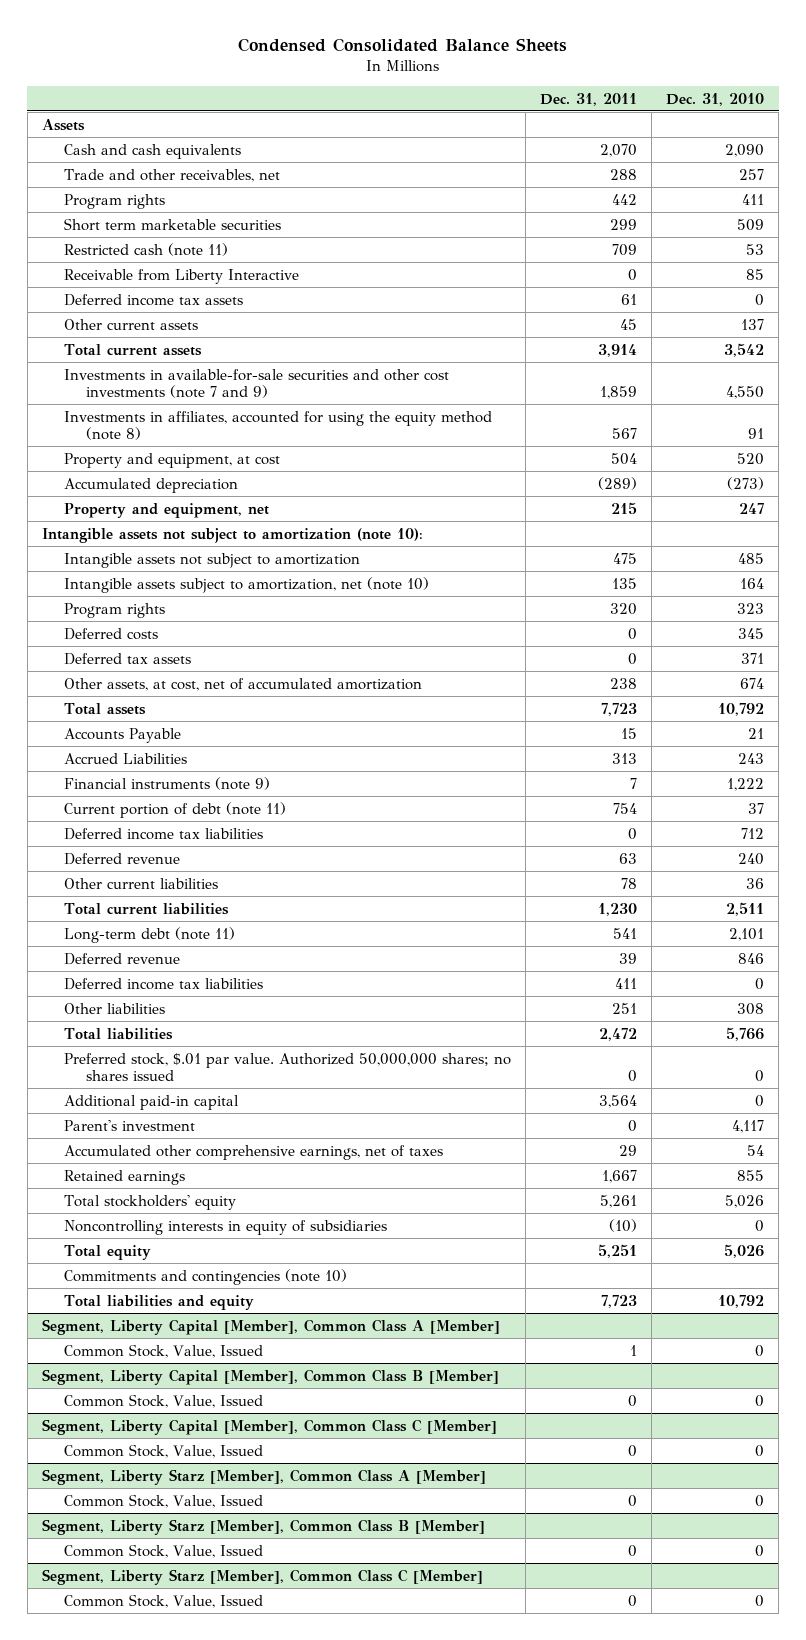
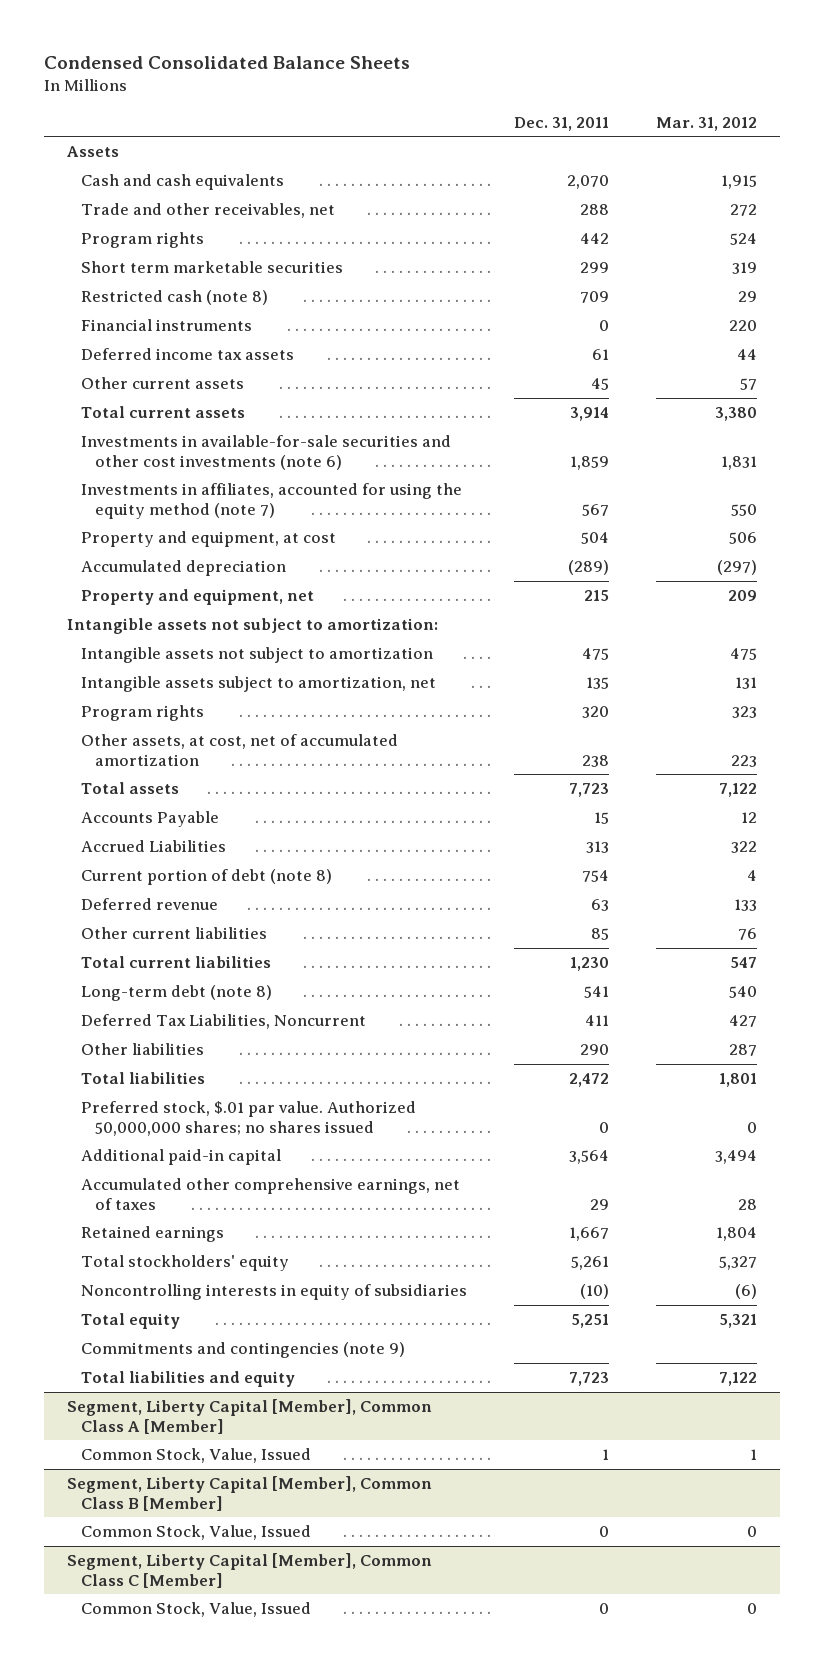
- | Dec. 31, 2011 | Dec. 31, 2010
+ | Dec. 31, 2011 | Mar. 31, 2012
- Restricted cash (note 11) | 709 | 53
- Receivable from Liberty Interactive | 0 | 85
+ Restricted cash (note 8) | 709 | 29
+ Financial instruments | 0 | 220
- Investments in available-for-sale securities and other cost investments (note 7 and 9) | 1,859 | 4,550
- Investments in affiliates, accounted for using the equity method (note 8) | 567 | 91
+ Investments in available-for-sale securities and other cost investments (note 6) | 1,859 | 1,831
+ Investments in affiliates, accounted for using the equity method (note 7) | 567 | 550
- Intangible assets not subject to amortization (note 10):
+ Intangible assets not subject to amortization:
- Intangible assets subject to amortization, net (note 10) | 135 | 164
+ Intangible assets subject to amortization, net | 135 | 131
- Deferred costs | 0 | 345
- Deferred tax assets | 0 | 371
- Financial instruments (note 9) | 7 | 1,222
- Current portion of debt (note 11) | 754 | 37
- Deferred income tax liabilities | 0 | 712
+ Current portion of debt (note 8) | 754 | 4
- Other current liabilities | 78 | 36
+ Other current liabilities | 85 | 76
- Long-term debt (note 11) | 541 | 2,101
- Deferred revenue | 39 | 846
- Deferred income tax liabilities | 411 | 0
- Other liabilities | 251 | 308
+ Long-term debt (note 8) | 541 | 540
+ Deferred Tax Liabilities, Noncurrent | 411 | 427
+ Other liabilities | 290 | 287
- Parent's investment | 0 | 4,117
- Commitments and contingencies (note 10)
+ Commitments and contingencies (note 9)
- Segment, Liberty Starz [Member], Common Class A [Member]
- Common Stock, Value, Issued | 0 | 0
- Segment, Liberty Starz [Member], Common Class B [Member]
- Common Stock, Value, Issued | 0 | 0
- Segment, Liberty Starz [Member], Common Class C [Member]
- Common Stock, Value, Issued | 0 | 0

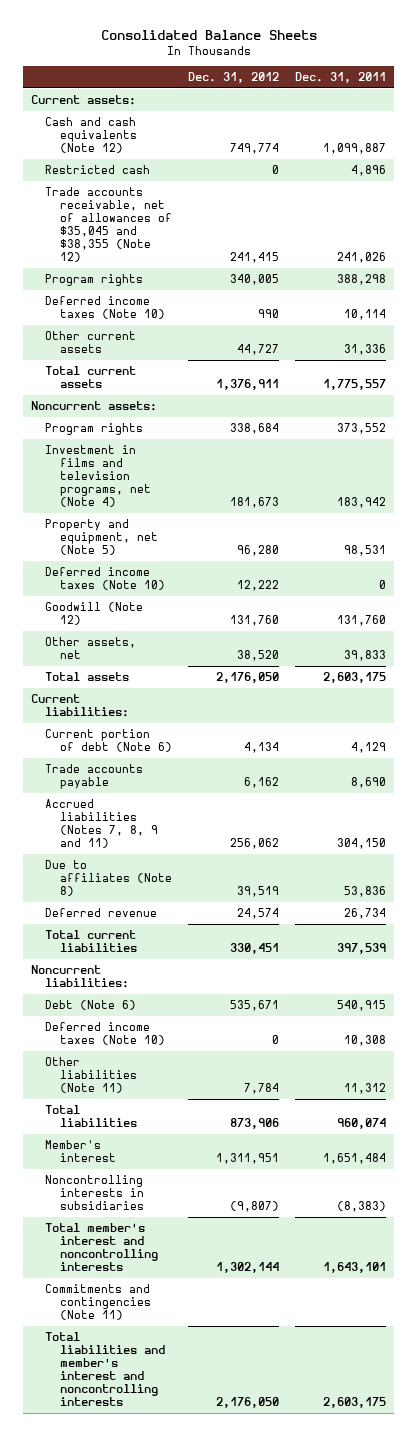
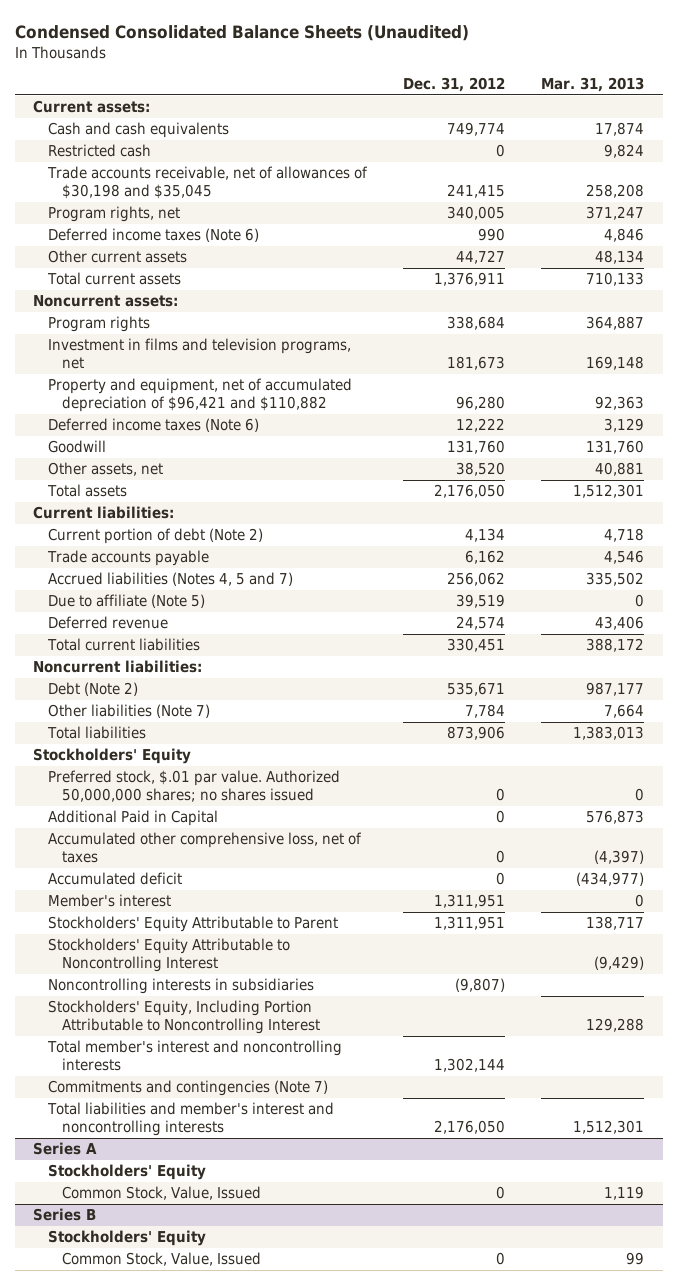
- Consolidated Balance Sheets
+ Condensed Consolidated Balance Sheets (Unaudited)
- | Dec. 31, 2012 | Dec. 31, 2011
+ | Dec. 31, 2012 | Mar. 31, 2013
- Cash and cash equivalents (Note 12) | 749,774 | 1,099,887
+ Cash and cash equivalents | 749,774 | 17,874
- Trade accounts receivable, net of allowances of $35,045 and $38,355 (Note 12) | 241,415 | 241,026
- Program rights | 340,005 | 388,298
- Deferred income taxes (Note 10) | 990 | 10,114
+ Trade accounts receivable, net of allowances of $30,198 and $35,045 | 241,415 | 258,208
+ Program rights, net | 340,005 | 371,247
+ Deferred income taxes (Note 6) | 990 | 4,846
- Investment in films and television programs, net (Note 4) | 181,673 | 183,942
- Property and equipment, net (Note 5) | 96,280 | 98,531
- Deferred income taxes (Note 10) | 12,222 | 0
- Goodwill (Note 12) | 131,760 | 131,760
+ Investment in films and television programs, net | 181,673 | 169,148
+ Property and equipment, net of accumulated depreciation of $96,421 and $110,882 | 96,280 | 92,363
+ Deferred income taxes (Note 6) | 12,222 | 3,129
+ Goodwill | 131,760 | 131,760
- Current portion of debt (Note 6) | 4,134 | 4,129
+ Current portion of debt (Note 2) | 4,134 | 4,718
- Accrued liabilities (Notes 7, 8, 9 and 11) | 256,062 | 304,150
- Due to affiliates (Note 8) | 39,519 | 53,836
+ Accrued liabilities (Notes 4, 5 and 7) | 256,062 | 335,502
+ Due to affiliate (Note 5) | 39,519 | 0
- Debt (Note 6) | 535,671 | 540,915
- Deferred income taxes (Note 10) | 0 | 10,308
- Other liabilities (Note 11) | 7,784 | 11,312
+ Debt (Note 2) | 535,671 | 987,177
+ Other liabilities (Note 7) | 7,784 | 7,664
+ Stockholders' Equity
+ Preferred stock, $.01 par value. Authorized 50,000,000 shares; no shares issued | 0 | 0
+ Additional Paid in Capital | 0 | 576,873
+ Accumulated other comprehensive loss, net of taxes | 0 | (4,397)
+ Accumulated deficit | 0 | (434,977)
+ Stockholders' Equity Attributable to Parent | 1,311,951 | 138,717
+ Stockholders' Equity Attributable to Noncontrolling Interest | | (9,429)
+ Stockholders' Equity, Including Portion Attributable to Noncontrolling Interest | | 129,288
- Commitments and contingencies (Note 11)
+ Commitments and contingencies (Note 7)
+ Series A
+ Stockholders' Equity
+ Common Stock, Value, Issued | 0 | 1,119
+ Series B
+ Stockholders' Equity
+ Common Stock, Value, Issued | 0 | 99

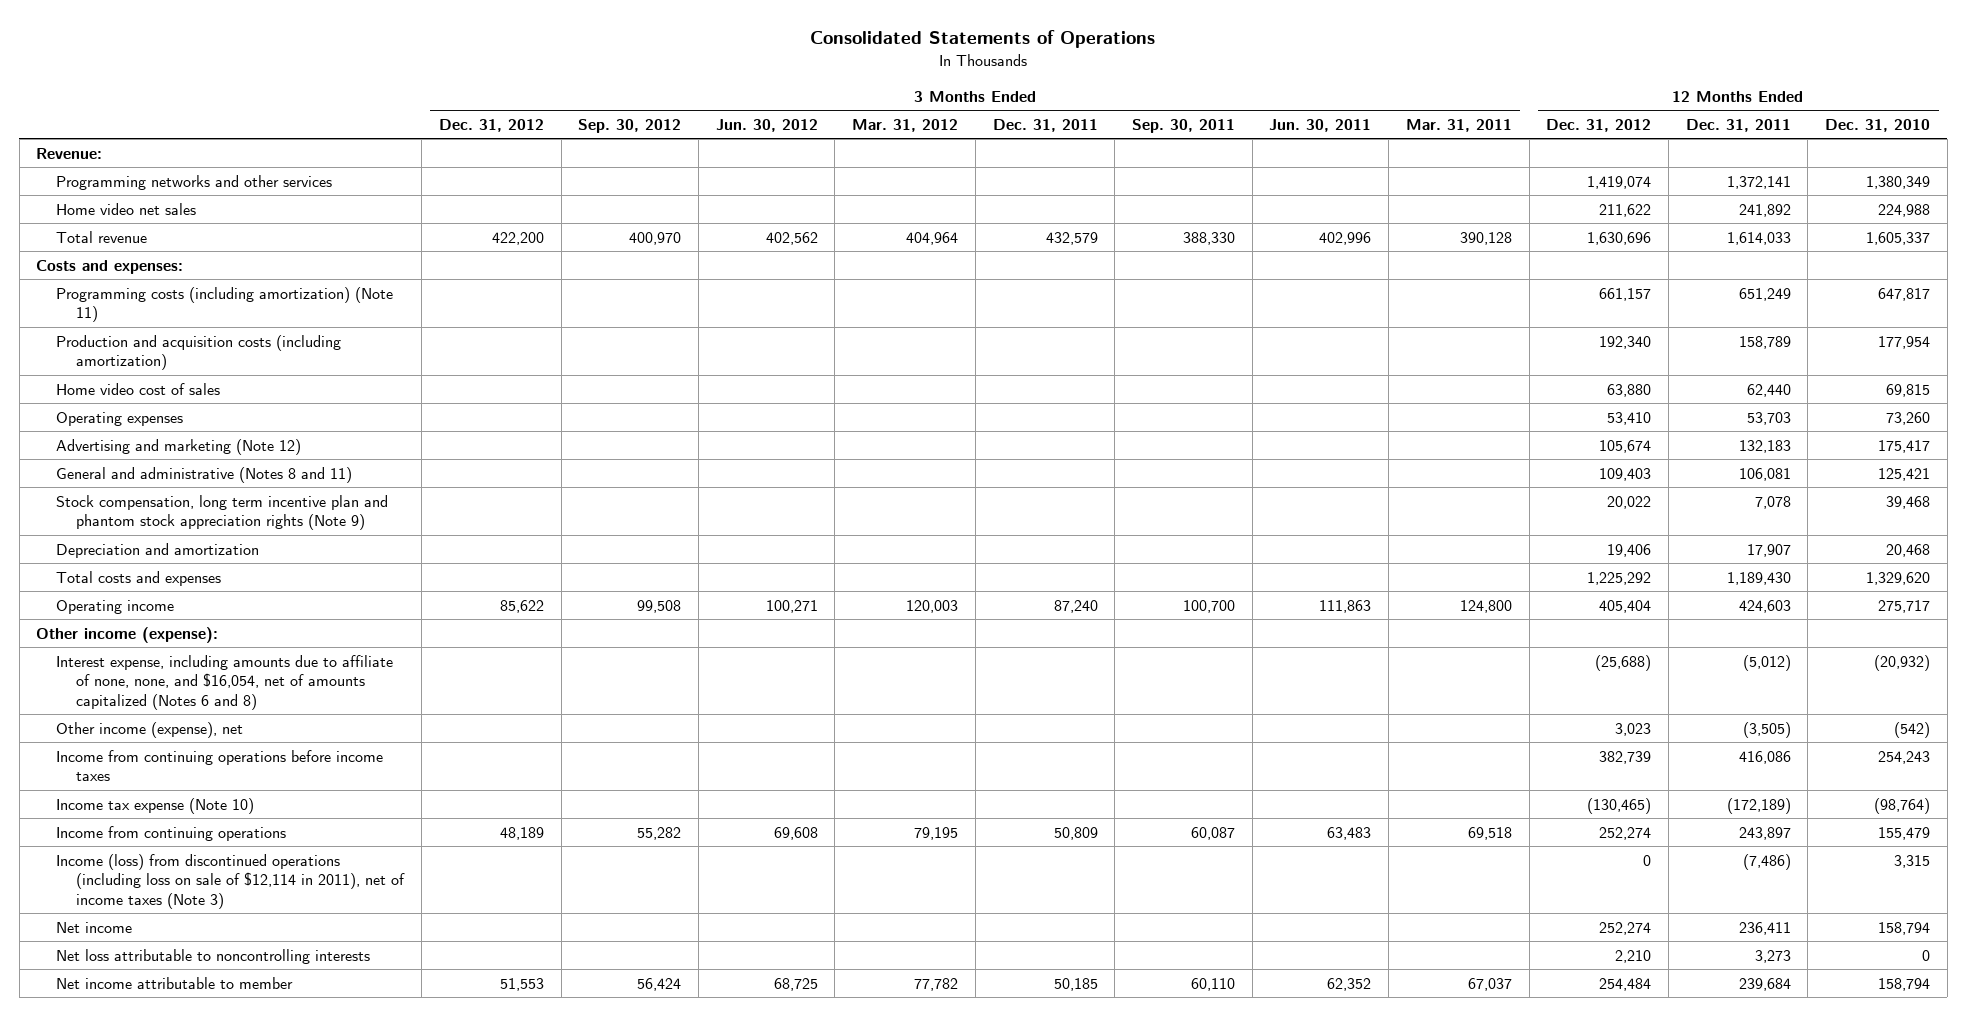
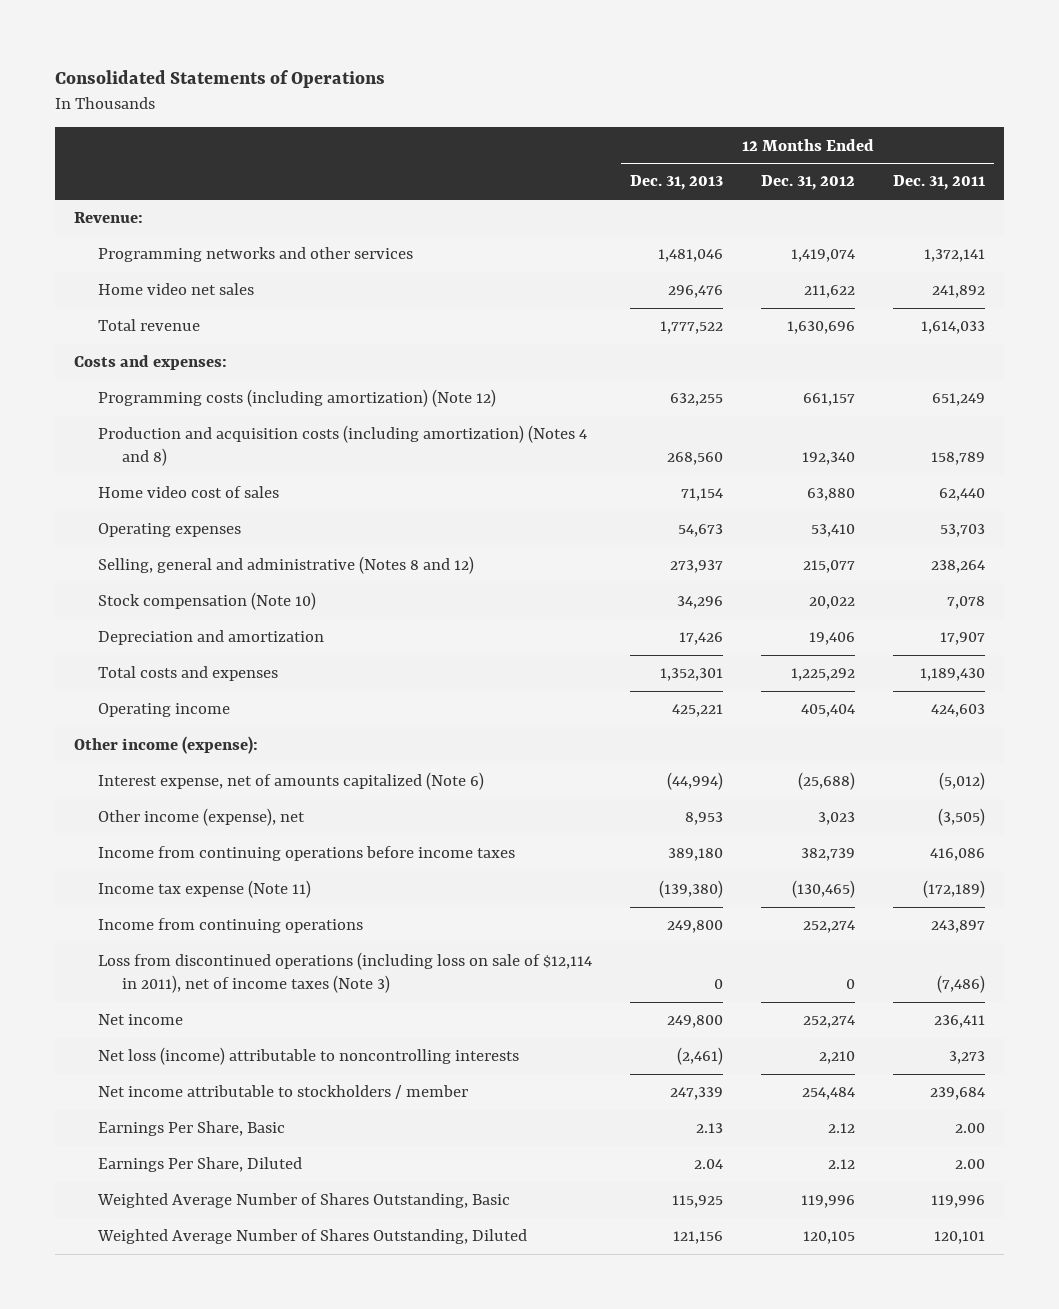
- | 3 Months Ended Dec. 31, 2012 | 3 Months Ended Sep. 30, 2012 | 3 Months Ended Jun. 30, 2012 | 3 Months Ended Mar. 31, 2012 | 3 Months Ended Dec. 31, 2011 | 3 Months Ended Sep. 30, 2011 | 3 Months Ended Jun. 30, 2011 | 3 Months Ended Mar. 31, 2011 | 12 Months Ended Dec. 31, 2012 | 12 Months Ended Dec. 31, 2011 | 12 Months Ended Dec. 31, 2010
+ | 12 Months Ended Dec. 31, 2013 | 12 Months Ended Dec. 31, 2012 | 12 Months Ended Dec. 31, 2011
- Programming costs (including amortization) (Note 11) | | | | | | | | | 661,157 | 651,249 | 647,817
- Production and acquisition costs (including amortization) | | | | | | | | | 192,340 | 158,789 | 177,954
+ Programming costs (including amortization) (Note 12) | 632,255 | 661,157 | 651,249
+ Production and acquisition costs (including amortization) (Notes 4 and 8) | 268,560 | 192,340 | 158,789
- Advertising and marketing (Note 12) | | | | | | | | | 105,674 | 132,183 | 175,417
- General and administrative (Notes 8 and 11) | | | | | | | | | 109,403 | 106,081 | 125,421
- Stock compensation, long term incentive plan and phantom stock appreciation rights (Note 9) | | | | | | | | | 20,022 | 7,078 | 39,468
+ Selling, general and administrative (Notes 8 and 12) | 273,937 | 215,077 | 238,264
+ Stock compensation (Note 10) | 34,296 | 20,022 | 7,078
- Interest expense, including amounts due to affiliate of none, none, and $16,054, net of amounts capitalized (Notes 6 and 8) | | | | | | | | | (25,688) | (5,012) | (20,932)
+ Interest expense, net of amounts capitalized (Note 6) | (44,994) | (25,688) | (5,012)
- Income tax expense (Note 10) | | | | | | | | | (130,465) | (172,189) | (98,764)
+ Income tax expense (Note 11) | (139,380) | (130,465) | (172,189)
- Income (loss) from discontinued operations (including loss on sale of $12,114 in 2011), net of income taxes (Note 3) | | | | | | | | | 0 | (7,486) | 3,315
+ Loss from discontinued operations (including loss on sale of $12,114 in 2011), net of income taxes (Note 3) | 0 | 0 | (7,486)
- Net loss attributable to noncontrolling interests | | | | | | | | | 2,210 | 3,273 | 0
- Net income attributable to member | 51,553 | 56,424 | 68,725 | 77,782 | 50,185 | 60,110 | 62,352 | 67,037 | 254,484 | 239,684 | 158,794
+ Net loss (income) attributable to noncontrolling interests | (2,461) | 2,210 | 3,273
+ Net income attributable to stockholders / member | 247,339 | 254,484 | 239,684
+ Earnings Per Share, Basic | 2.13 | 2.12 | 2.00
+ Earnings Per Share, Diluted | 2.04 | 2.12 | 2.00
+ Weighted Average Number of Shares Outstanding, Basic | 115,925 | 119,996 | 119,996
+ Weighted Average Number of Shares Outstanding, Diluted | 121,156 | 120,105 | 120,101

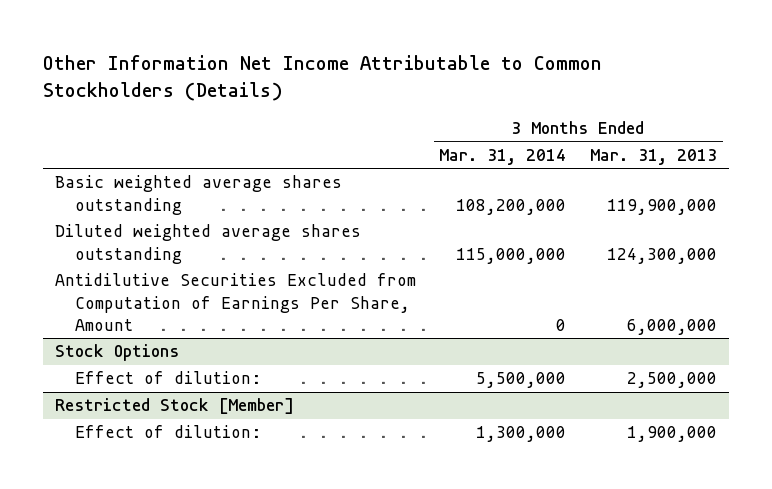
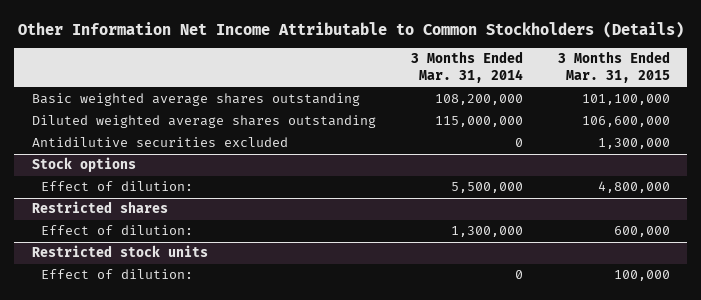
- | 3 Months Ended Mar. 31, 2014 | 3 Months Ended Mar. 31, 2013
+ | 3 Months Ended Mar. 31, 2014 | 3 Months Ended Mar. 31, 2015
- Antidilutive Securities Excluded from Computation of Earnings Per Share, Amount | 0 | 6,000,000
- Stock Options
+ Antidilutive securities excluded | 0 | 1,300,000
+ Stock options
- Restricted Stock [Member]
+ Restricted shares
+ Restricted stock units
+ Effect of dilution: | 0 | 100,000

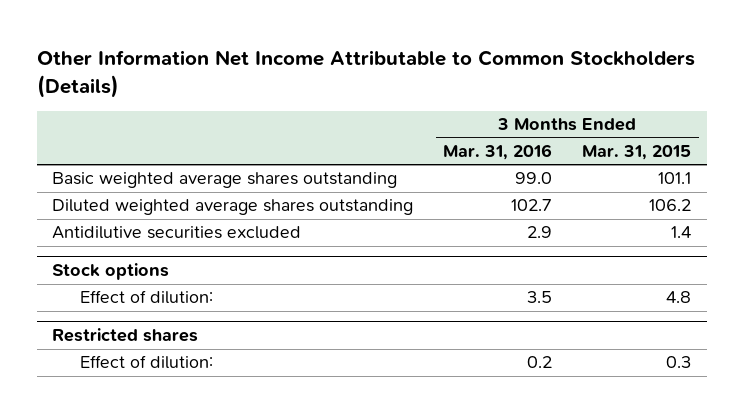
- | 3 Months Ended Mar. 31, 2014 | 3 Months Ended Mar. 31, 2015
+ | 3 Months Ended Mar. 31, 2016 | 3 Months Ended Mar. 31, 2015
- Basic weighted average shares outstanding | 108,200,000 | 101,100,000
- Diluted weighted average shares outstanding | 115,000,000 | 106,600,000
- Antidilutive securities excluded | 0 | 1,300,000
+ Basic weighted average shares outstanding | 99.0 | 101.1
+ Diluted weighted average shares outstanding | 102.7 | 106.2
+ Antidilutive securities excluded | 2.9 | 1.4
@ Stock options
- Effect of dilution: | 5,500,000 | 4,800,000
+ Effect of dilution: | 3.5 | 4.8
@ Restricted shares
- Effect of dilution: | 1,300,000 | 600,000
- Restricted stock units
- Effect of dilution: | 0 | 100,000
@ Restricted shares
+ Effect of dilution: | 0.2 | 0.3

